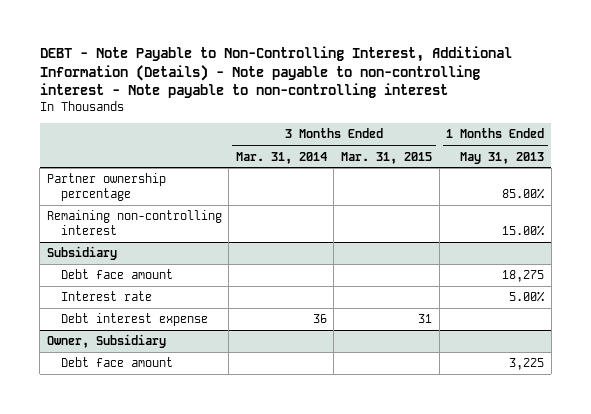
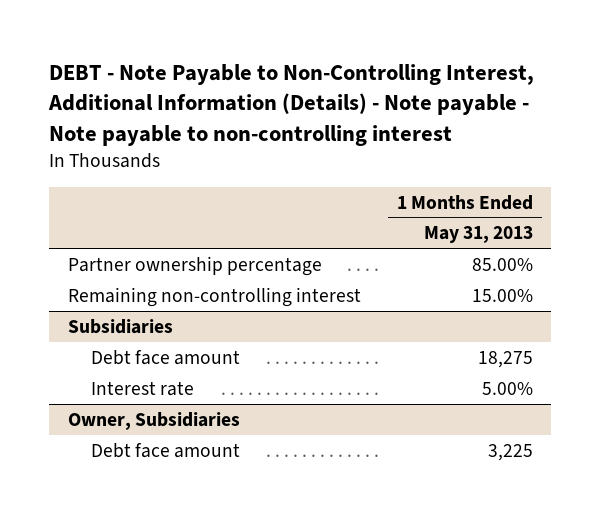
- DEBT - Note Payable to Non-Controlling Interest, Additional Information (Details) - Note payable to non-controlling interest - Note payable to non-controlling interest
+ DEBT - Note Payable to Non-Controlling Interest, Additional Information (Details) - Note payable - Note payable to non-controlling interest
- | 3 Months Ended Mar. 31, 2014 | 3 Months Ended Mar. 31, 2015 | 1 Months Ended May 31, 2013
+ | 1 Months Ended May 31, 2013
- Subsidiary
+ Subsidiaries
- Debt interest expense | 36 | 31 |
- Owner, Subsidiary
+ Owner, Subsidiaries

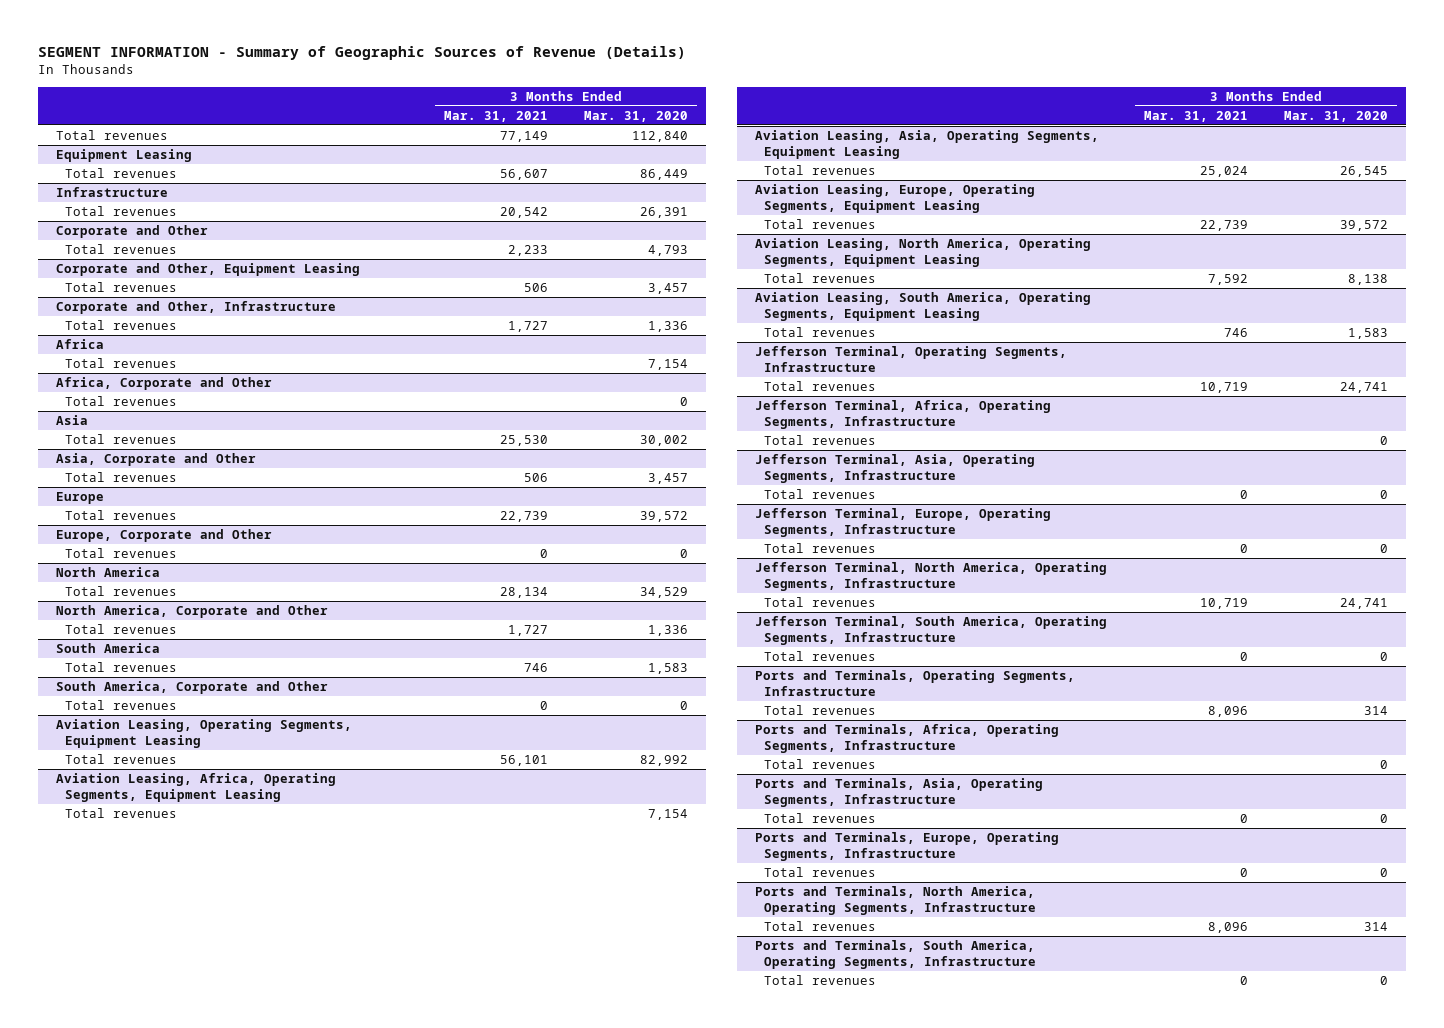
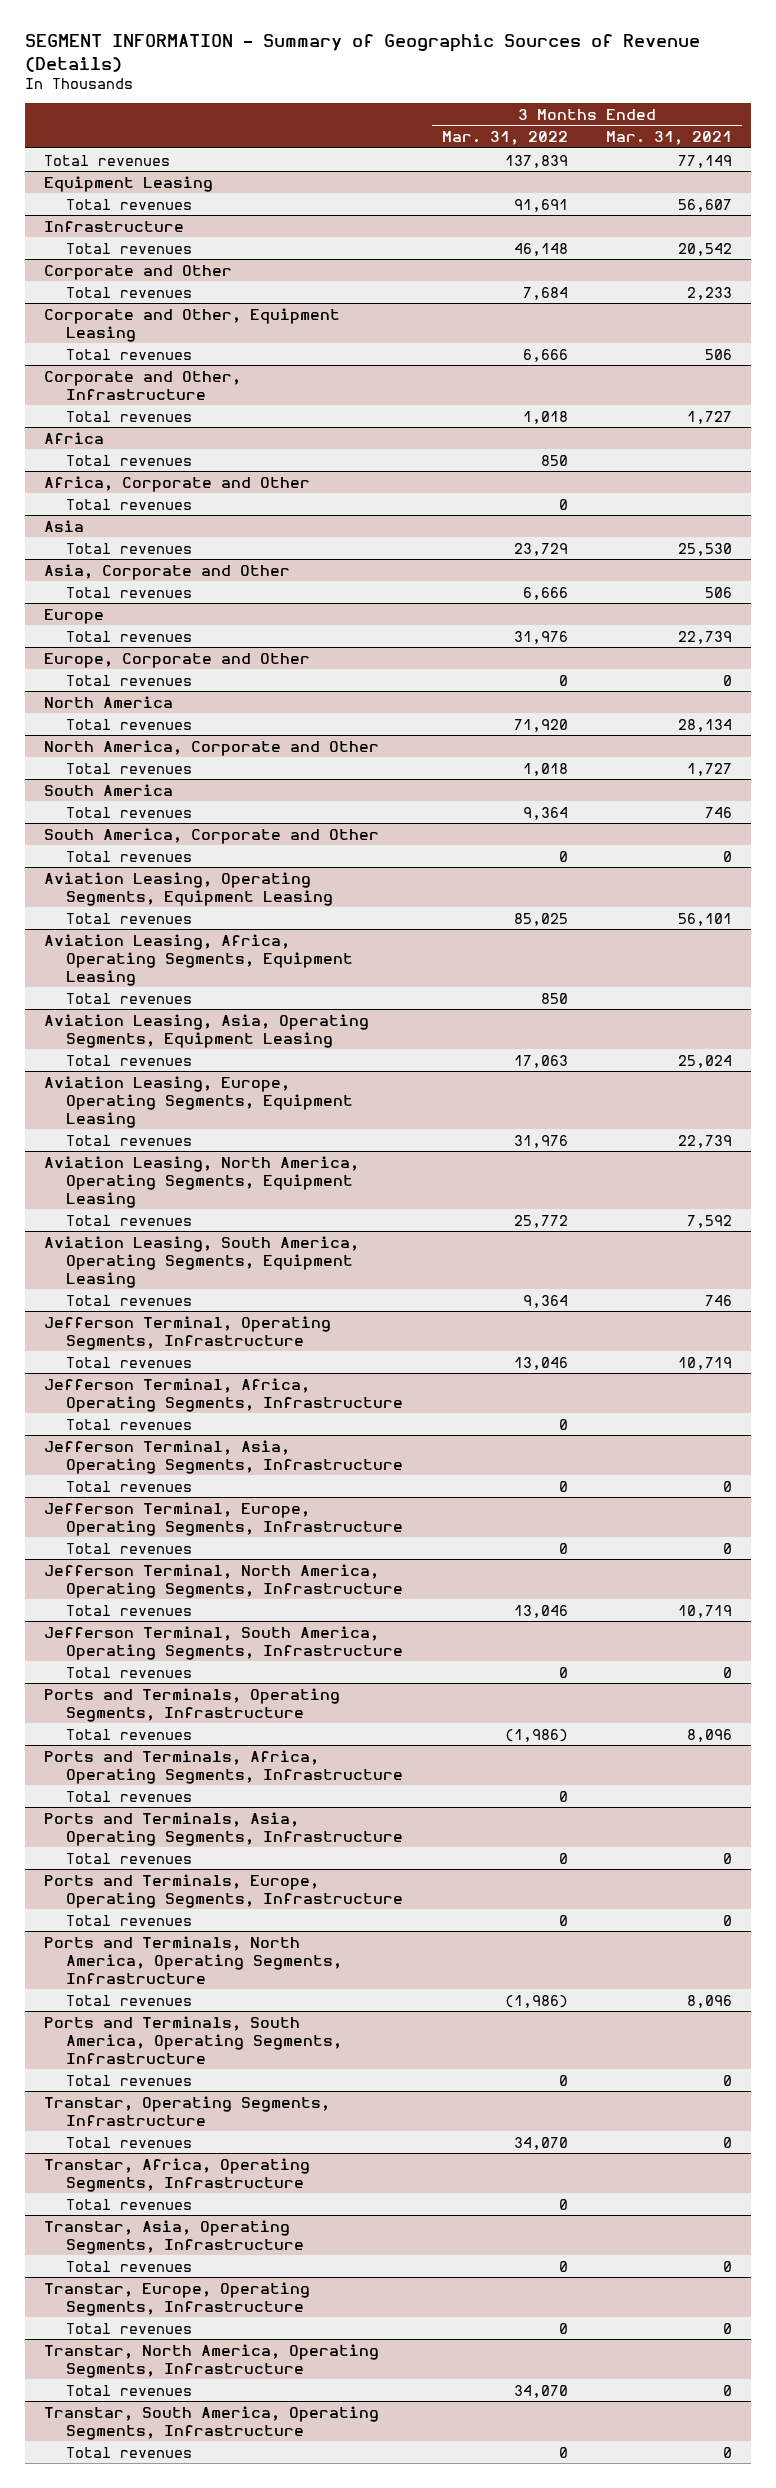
- | 3 Months Ended Mar. 31, 2021 | 3 Months Ended Mar. 31, 2020
+ | 3 Months Ended Mar. 31, 2022 | 3 Months Ended Mar. 31, 2021
+ Transtar, Operating Segments, Infrastructure
+ Total revenues | 34,070 | 0
+ Transtar, Africa, Operating Segments, Infrastructure
+ Total revenues | 0 |
+ Transtar, Asia, Operating Segments, Infrastructure
+ Total revenues | 0 | 0
+ Transtar, Europe, Operating Segments, Infrastructure
+ Total revenues | 0 | 0
+ Transtar, North America, Operating Segments, Infrastructure
+ Total revenues | 34,070 | 0
+ Transtar, South America, Operating Segments, Infrastructure
+ Total revenues | 0 | 0

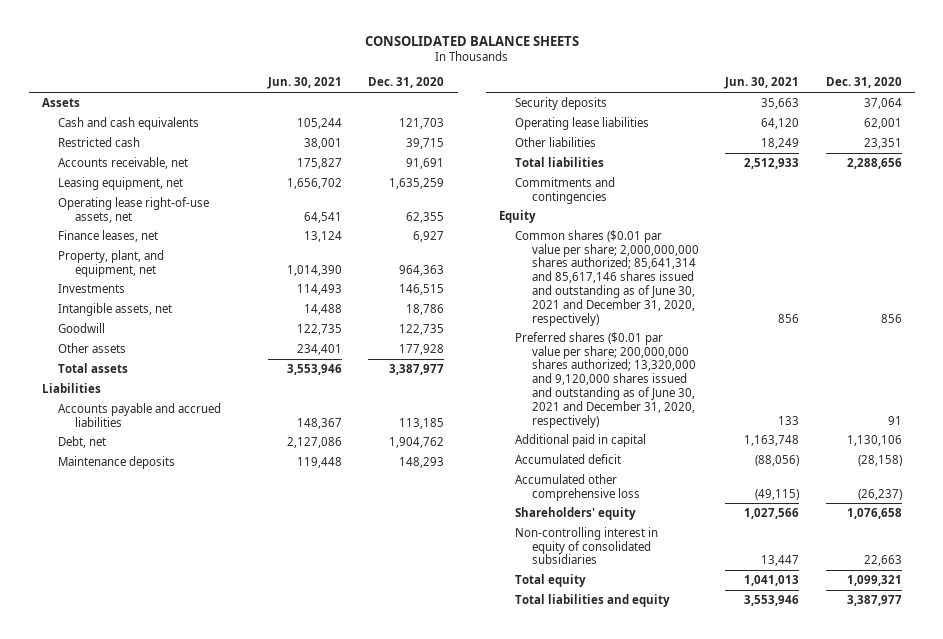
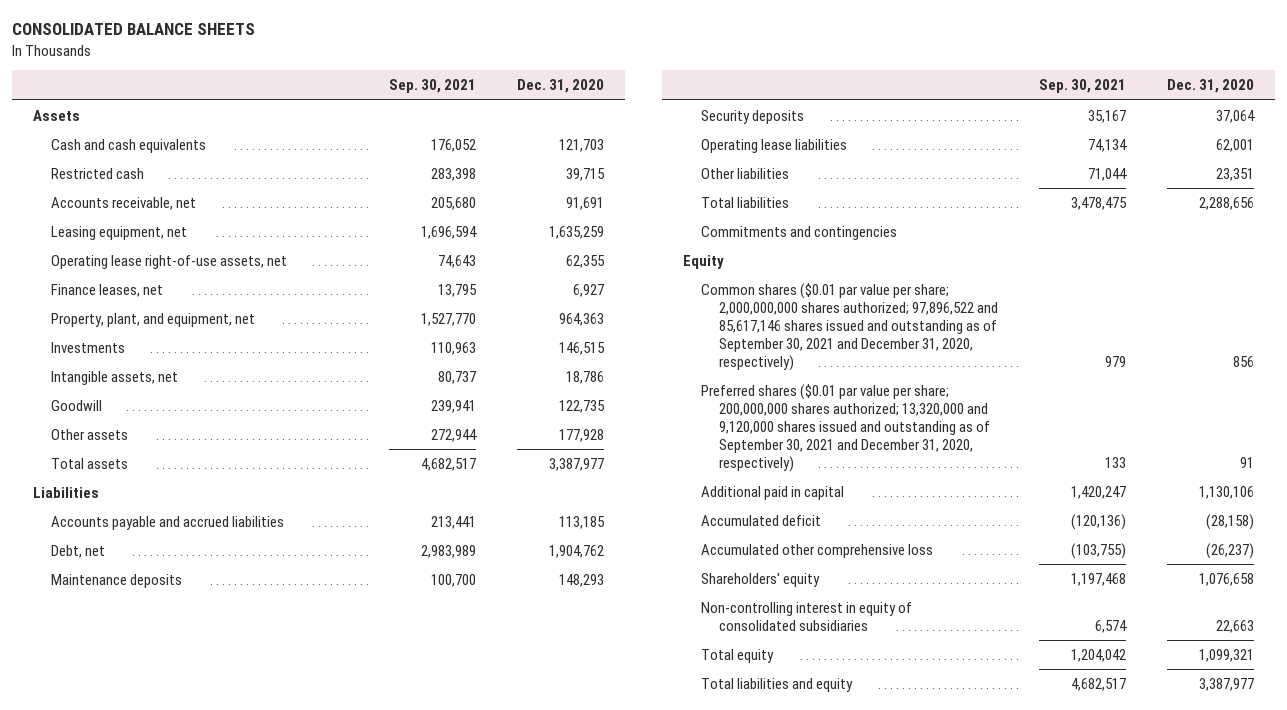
- | Jun. 30, 2021 | Dec. 31, 2020
+ | Sep. 30, 2021 | Dec. 31, 2020
- Common shares ($0.01 par value per share; 2,000,000,000 shares authorized; 85,641,314 and 85,617,146 shares issued and outstanding as of June 30, 2021 and December 31, 2020, respectively) | 856 | 856
- Preferred shares ($0.01 par value per share; 200,000,000 shares authorized; 13,320,000 and 9,120,000 shares issued and outstanding as of June 30, 2021 and December 31, 2020, respectively) | 133 | 91
+ Common shares ($0.01 par value per share; 2,000,000,000 shares authorized; 97,896,522 and 85,617,146 shares issued and outstanding as of September 30, 2021 and December 31, 2020, respectively) | 979 | 856
+ Preferred shares ($0.01 par value per share; 200,000,000 shares authorized; 13,320,000 and 9,120,000 shares issued and outstanding as of September 30, 2021 and December 31, 2020, respectively) | 133 | 91

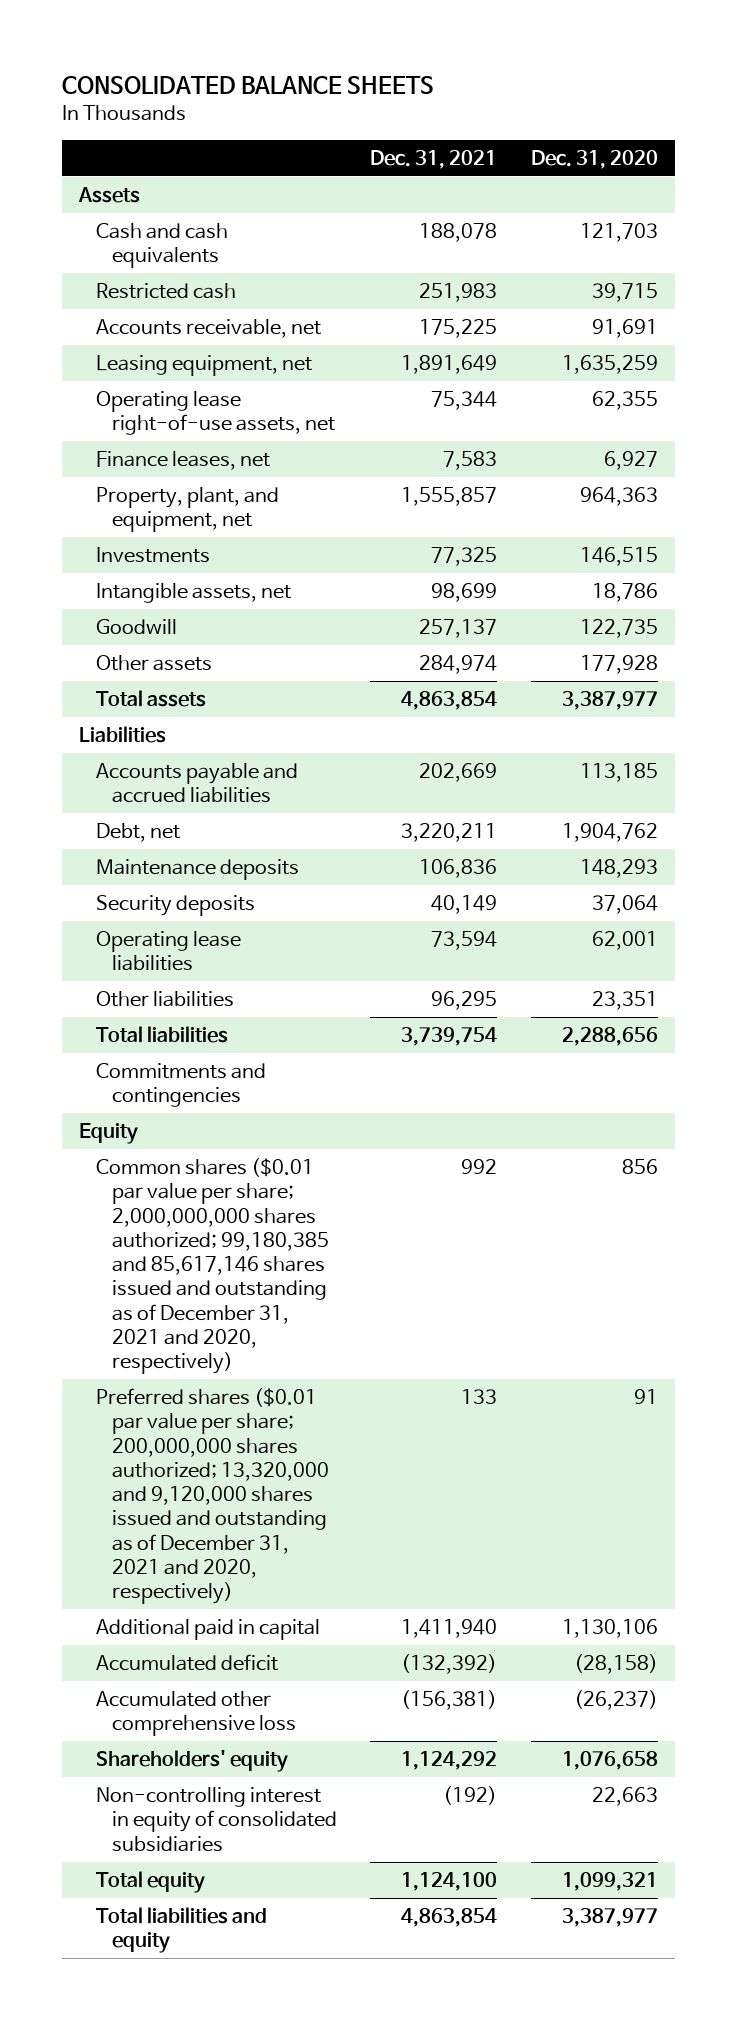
- | Sep. 30, 2021 | Dec. 31, 2020
+ | Dec. 31, 2021 | Dec. 31, 2020
- Common shares ($0.01 par value per share; 2,000,000,000 shares authorized; 97,896,522 and 85,617,146 shares issued and outstanding as of September 30, 2021 and December 31, 2020, respectively) | 979 | 856
- Preferred shares ($0.01 par value per share; 200,000,000 shares authorized; 13,320,000 and 9,120,000 shares issued and outstanding as of September 30, 2021 and December 31, 2020, respectively) | 133 | 91
+ Common shares ($0.01 par value per share; 2,000,000,000 shares authorized; 99,180,385 and 85,617,146 shares issued and outstanding as of December 31, 2021 and 2020, respectively) | 992 | 856
+ Preferred shares ($0.01 par value per share; 200,000,000 shares authorized; 13,320,000 and 9,120,000 shares issued and outstanding as of December 31, 2021 and 2020, respectively) | 133 | 91

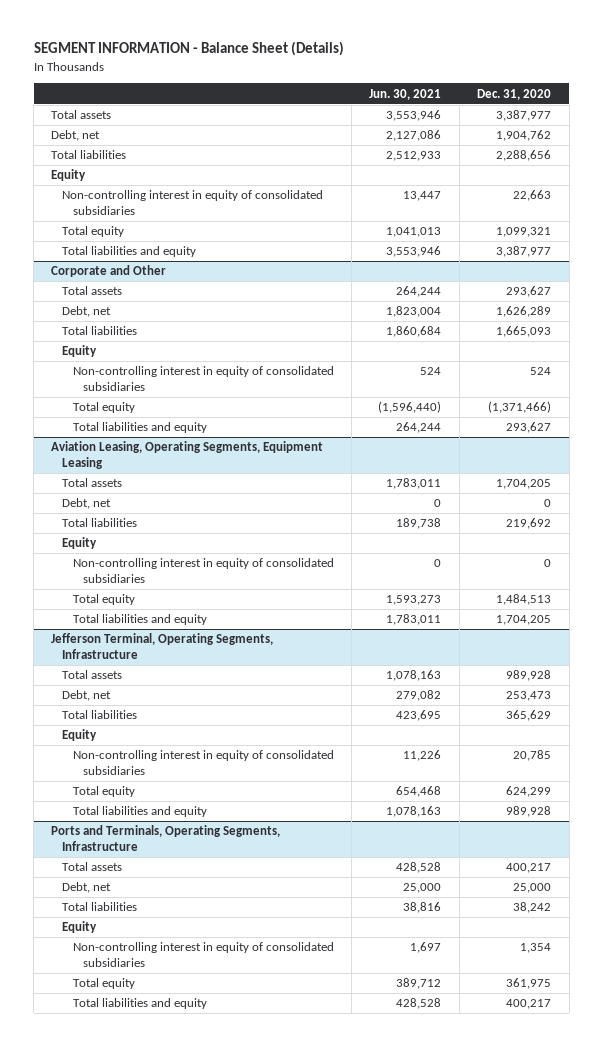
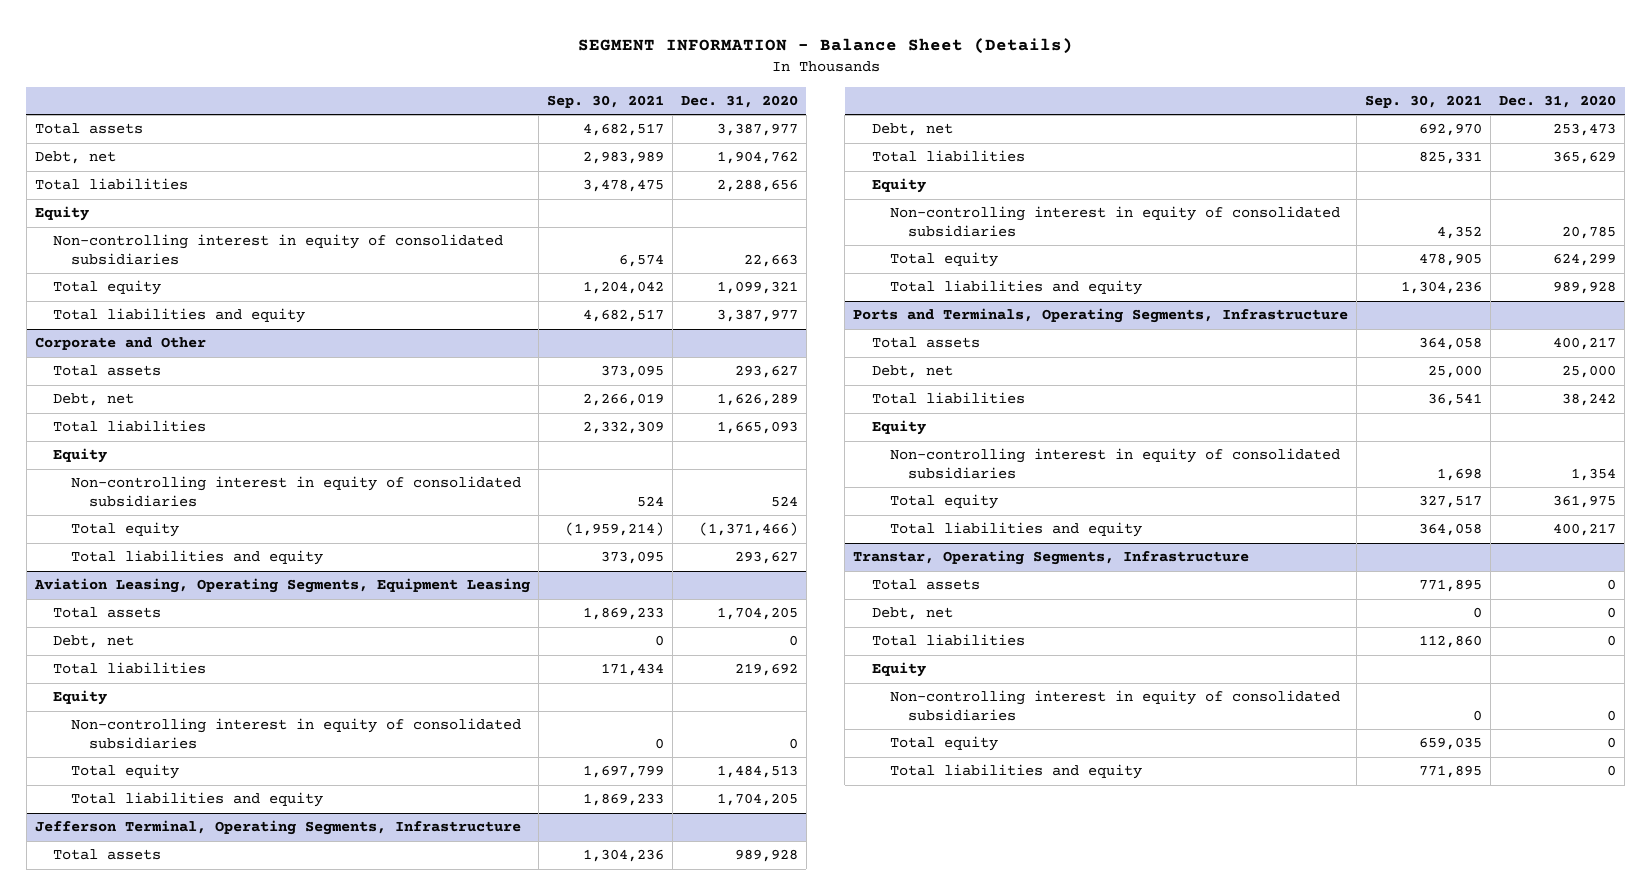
- | Jun. 30, 2021 | Dec. 31, 2020
+ | Sep. 30, 2021 | Dec. 31, 2020
+ Transtar, Operating Segments, Infrastructure
+ Total assets | 771,895 | 0
+ Debt, net | 0 | 0
+ Total liabilities | 112,860 | 0
+ Equity
+ Non-controlling interest in equity of consolidated subsidiaries | 0 | 0
+ Total equity | 659,035 | 0
+ Total liabilities and equity | 771,895 | 0

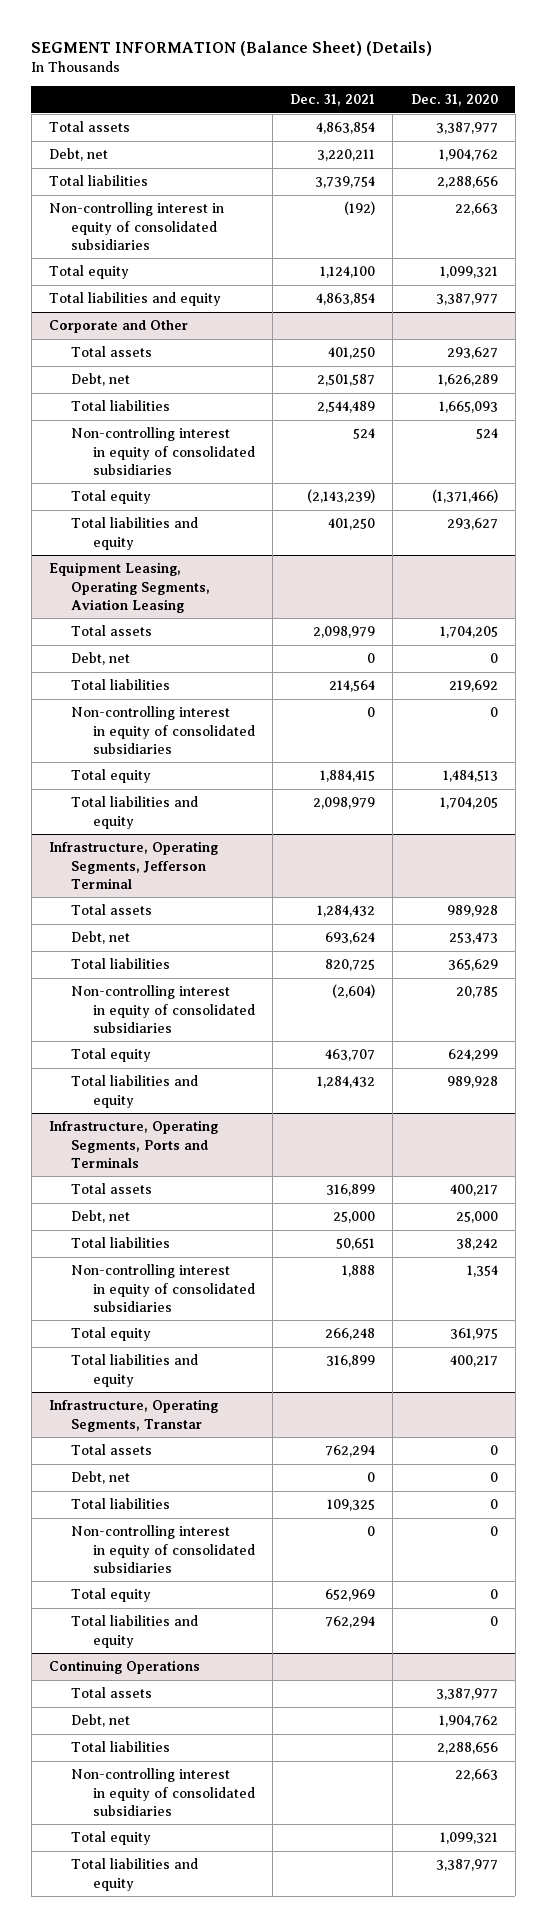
- SEGMENT INFORMATION - Balance Sheet (Details)
+ SEGMENT INFORMATION (Balance Sheet) (Details)
- | Sep. 30, 2021 | Dec. 31, 2020
+ | Dec. 31, 2021 | Dec. 31, 2020
- Equity
@ Corporate and Other
- Equity
- Aviation Leasing, Operating Segments, Equipment Leasing
+ Equipment Leasing, Operating Segments, Aviation Leasing
- Equity
- Jefferson Terminal, Operating Segments, Infrastructure
+ Infrastructure, Operating Segments, Jefferson Terminal
- Equity
- Ports and Terminals, Operating Segments, Infrastructure
+ Infrastructure, Operating Segments, Ports and Terminals
- Equity
- Transtar, Operating Segments, Infrastructure
+ Infrastructure, Operating Segments, Transtar
- Equity
+ Continuing Operations
+ Total assets | | 3,387,977
+ Debt, net | | 1,904,762
+ Total liabilities | | 2,288,656
+ Non-controlling interest in equity of consolidated subsidiaries | | 22,663
+ Total equity | | 1,099,321
+ Total liabilities and equity | | 3,387,977

